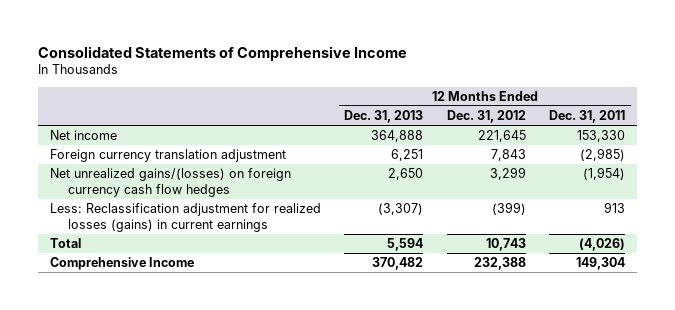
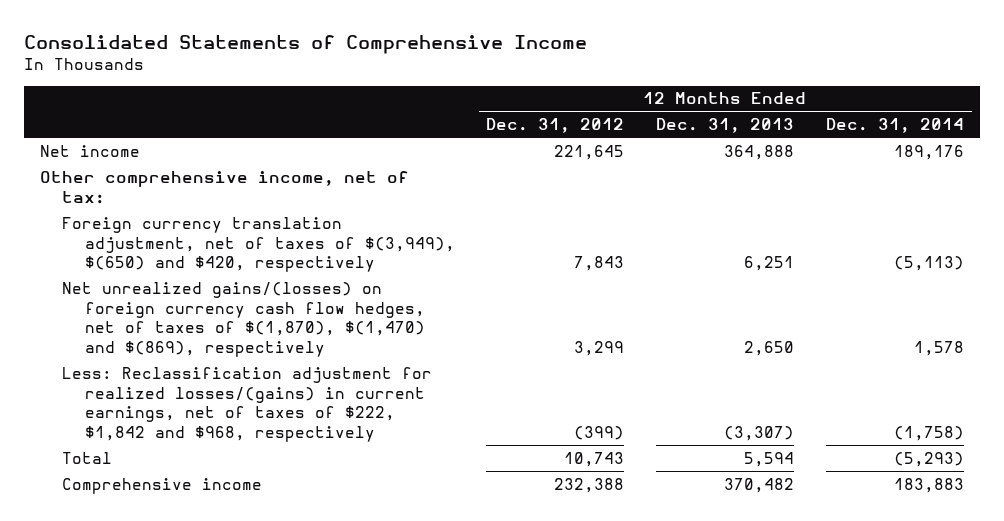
- | 12 Months Ended Dec. 31, 2013 | 12 Months Ended Dec. 31, 2012 | 12 Months Ended Dec. 31, 2011
+ | 12 Months Ended Dec. 31, 2012 | 12 Months Ended Dec. 31, 2013 | 12 Months Ended Dec. 31, 2014
- Foreign currency translation adjustment | 6,251 | 7,843 | (2,985)
- Net unrealized gains/(losses) on foreign currency cash flow hedges | 2,650 | 3,299 | (1,954)
- Less: Reclassification adjustment for realized losses (gains) in current earnings | (3,307) | (399) | 913
+ Other comprehensive income, net of tax:
+ Foreign currency translation adjustment, net of taxes of $(3,949), $(650) and $420, respectively | 7,843 | 6,251 | (5,113)
+ Net unrealized gains/(losses) on foreign currency cash flow hedges, net of taxes of $(1,870), $(1,470) and $(869), respectively | 3,299 | 2,650 | 1,578
+ Less: Reclassification adjustment for realized losses/(gains) in current earnings, net of taxes of $222, $1,842 and $968, respectively | (399) | (3,307) | (1,758)
- Comprehensive Income | 370,482 | 232,388 | 149,304
+ Comprehensive income | 232,388 | 370,482 | 183,883

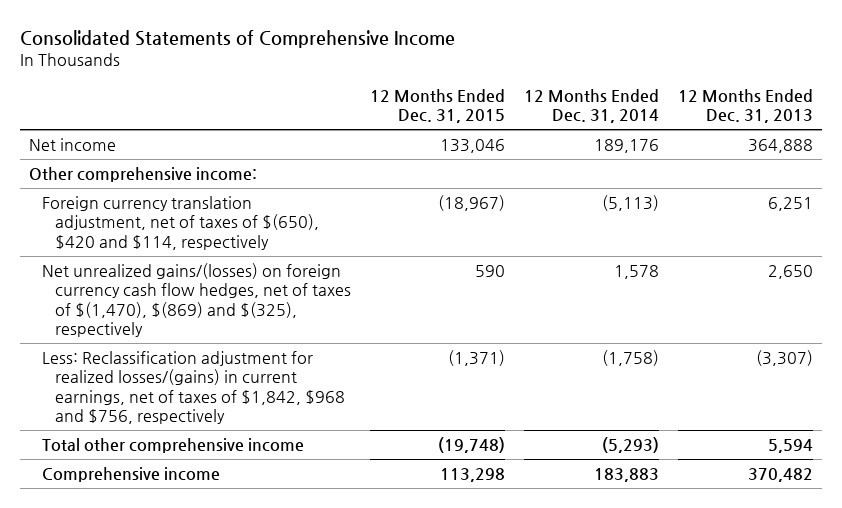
- | 12 Months Ended Dec. 31, 2012 | 12 Months Ended Dec. 31, 2013 | 12 Months Ended Dec. 31, 2014
+ | 12 Months Ended Dec. 31, 2015 | 12 Months Ended Dec. 31, 2014 | 12 Months Ended Dec. 31, 2013
- Other comprehensive income, net of tax:
- Foreign currency translation adjustment, net of taxes of $(3,949), $(650) and $420, respectively | 7,843 | 6,251 | (5,113)
- Net unrealized gains/(losses) on foreign currency cash flow hedges, net of taxes of $(1,870), $(1,470) and $(869), respectively | 3,299 | 2,650 | 1,578
- Less: Reclassification adjustment for realized losses/(gains) in current earnings, net of taxes of $222, $1,842 and $968, respectively | (399) | (3,307) | (1,758)
- Total | 10,743 | 5,594 | (5,293)
+ Other comprehensive income:
+ Foreign currency translation adjustment, net of taxes of $(650), $420 and $114, respectively | (18,967) | (5,113) | 6,251
+ Net unrealized gains/(losses) on foreign currency cash flow hedges, net of taxes of $(1,470), $(869) and $(325), respectively | 590 | 1,578 | 2,650
+ Less: Reclassification adjustment for realized losses/(gains) in current earnings, net of taxes of $1,842, $968 and $756, respectively | (1,371) | (1,758) | (3,307)
+ Total other comprehensive income | (19,748) | (5,293) | 5,594

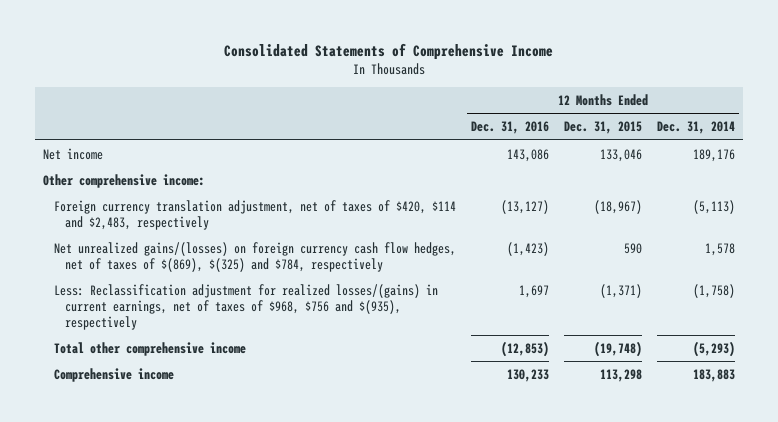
- | 12 Months Ended Dec. 31, 2015 | 12 Months Ended Dec. 31, 2014 | 12 Months Ended Dec. 31, 2013
+ | 12 Months Ended Dec. 31, 2016 | 12 Months Ended Dec. 31, 2015 | 12 Months Ended Dec. 31, 2014
- Foreign currency translation adjustment, net of taxes of $(650), $420 and $114, respectively | (18,967) | (5,113) | 6,251
- Net unrealized gains/(losses) on foreign currency cash flow hedges, net of taxes of $(1,470), $(869) and $(325), respectively | 590 | 1,578 | 2,650
- Less: Reclassification adjustment for realized losses/(gains) in current earnings, net of taxes of $1,842, $968 and $756, respectively | (1,371) | (1,758) | (3,307)
+ Foreign currency translation adjustment, net of taxes of $420, $114 and $2,483, respectively | (13,127) | (18,967) | (5,113)
+ Net unrealized gains/(losses) on foreign currency cash flow hedges, net of taxes of $(869), $(325) and $784, respectively | (1,423) | 590 | 1,578
+ Less: Reclassification adjustment for realized losses/(gains) in current earnings, net of taxes of $968, $756 and $(935), respectively | 1,697 | (1,371) | (1,758)

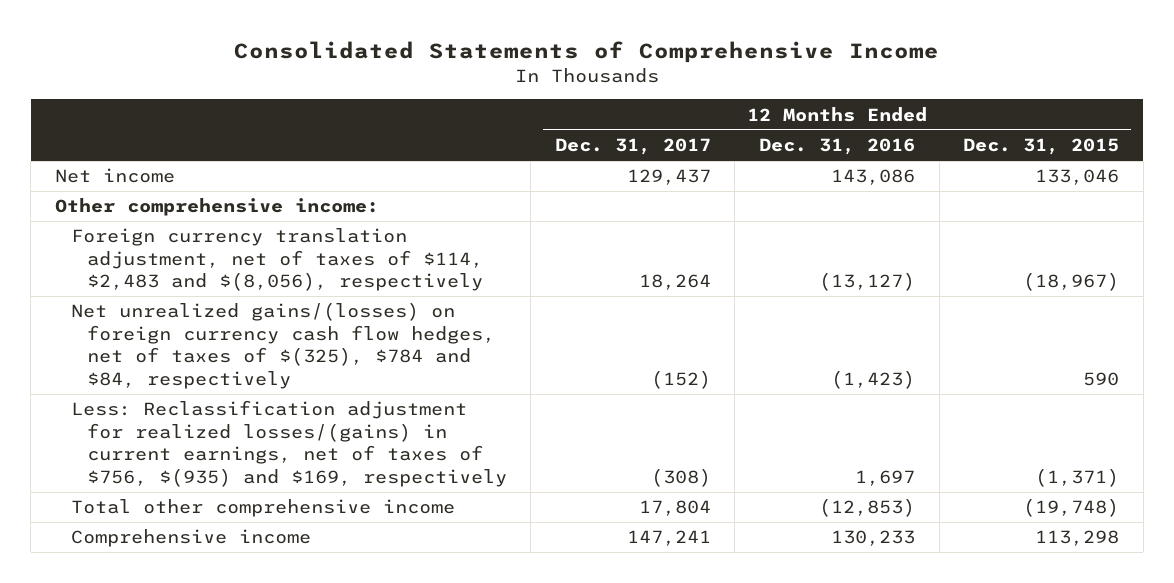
- | 12 Months Ended Dec. 31, 2016 | 12 Months Ended Dec. 31, 2015 | 12 Months Ended Dec. 31, 2014
+ | 12 Months Ended Dec. 31, 2017 | 12 Months Ended Dec. 31, 2016 | 12 Months Ended Dec. 31, 2015
- Foreign currency translation adjustment, net of taxes of $420, $114 and $2,483, respectively | (13,127) | (18,967) | (5,113)
- Net unrealized gains/(losses) on foreign currency cash flow hedges, net of taxes of $(869), $(325) and $784, respectively | (1,423) | 590 | 1,578
- Less: Reclassification adjustment for realized losses/(gains) in current earnings, net of taxes of $968, $756 and $(935), respectively | 1,697 | (1,371) | (1,758)
+ Foreign currency translation adjustment, net of taxes of $114, $2,483 and $(8,056), respectively | 18,264 | (13,127) | (18,967)
+ Net unrealized gains/(losses) on foreign currency cash flow hedges, net of taxes of $(325), $784 and $84, respectively | (152) | (1,423) | 590
+ Less: Reclassification adjustment for realized losses/(gains) in current earnings, net of taxes of $756, $(935) and $169, respectively | (308) | 1,697 | (1,371)

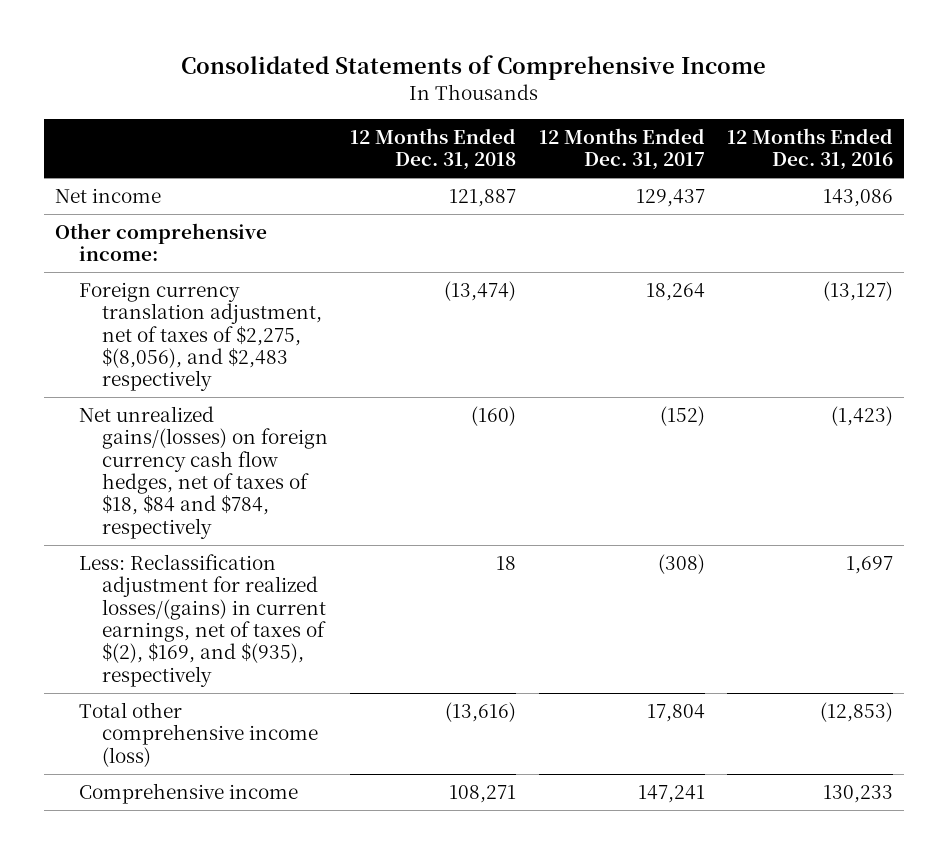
- | 12 Months Ended Dec. 31, 2017 | 12 Months Ended Dec. 31, 2016 | 12 Months Ended Dec. 31, 2015
+ | 12 Months Ended Dec. 31, 2018 | 12 Months Ended Dec. 31, 2017 | 12 Months Ended Dec. 31, 2016
- Foreign currency translation adjustment, net of taxes of $114, $2,483 and $(8,056), respectively | 18,264 | (13,127) | (18,967)
- Net unrealized gains/(losses) on foreign currency cash flow hedges, net of taxes of $(325), $784 and $84, respectively | (152) | (1,423) | 590
- Less: Reclassification adjustment for realized losses/(gains) in current earnings, net of taxes of $756, $(935) and $169, respectively | (308) | 1,697 | (1,371)
- Total other comprehensive income | 17,804 | (12,853) | (19,748)
+ Foreign currency translation adjustment, net of taxes of $2,275, $(8,056), and $2,483 respectively | (13,474) | 18,264 | (13,127)
+ Net unrealized gains/(losses) on foreign currency cash flow hedges, net of taxes of $18, $84 and $784, respectively | (160) | (152) | (1,423)
+ Less: Reclassification adjustment for realized losses/(gains) in current earnings, net of taxes of $(2), $169, and $(935), respectively | 18 | (308) | 1,697
+ Total other comprehensive income (loss) | (13,616) | 17,804 | (12,853)

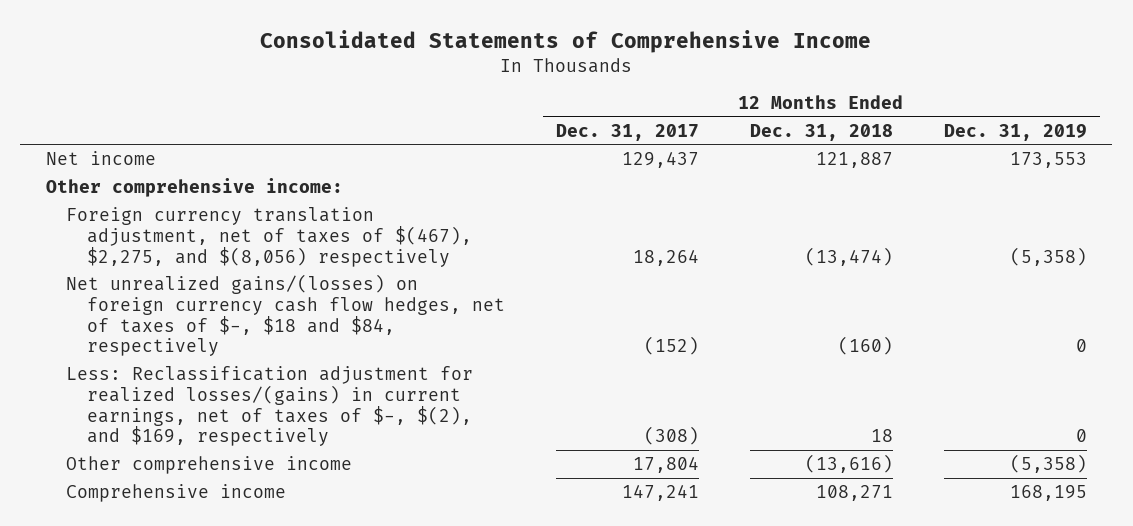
- | 12 Months Ended Dec. 31, 2018 | 12 Months Ended Dec. 31, 2017 | 12 Months Ended Dec. 31, 2016
+ | 12 Months Ended Dec. 31, 2017 | 12 Months Ended Dec. 31, 2018 | 12 Months Ended Dec. 31, 2019
- Foreign currency translation adjustment, net of taxes of $2,275, $(8,056), and $2,483 respectively | (13,474) | 18,264 | (13,127)
- Net unrealized gains/(losses) on foreign currency cash flow hedges, net of taxes of $18, $84 and $784, respectively | (160) | (152) | (1,423)
- Less: Reclassification adjustment for realized losses/(gains) in current earnings, net of taxes of $(2), $169, and $(935), respectively | 18 | (308) | 1,697
- Total other comprehensive income (loss) | (13,616) | 17,804 | (12,853)
+ Foreign currency translation adjustment, net of taxes of $(467), $2,275, and $(8,056) respectively | 18,264 | (13,474) | (5,358)
+ Net unrealized gains/(losses) on foreign currency cash flow hedges, net of taxes of $-, $18 and $84, respectively | (152) | (160) | 0
+ Less: Reclassification adjustment for realized losses/(gains) in current earnings, net of taxes of $-, $(2), and $169, respectively | (308) | 18 | 0
+ Other comprehensive income | 17,804 | (13,616) | (5,358)

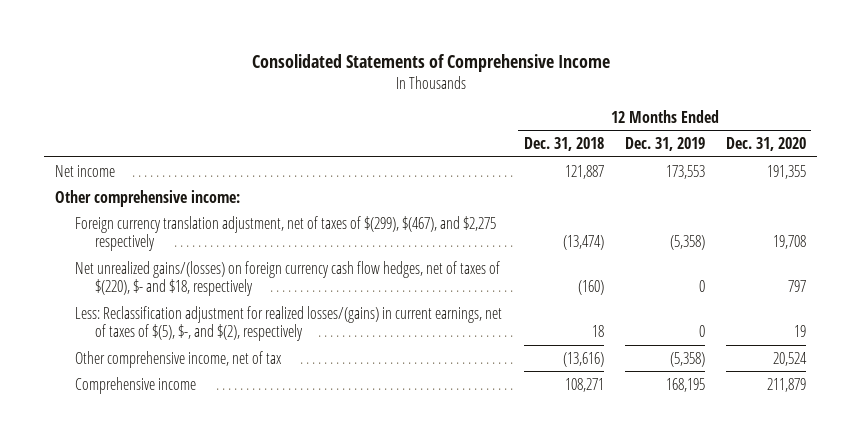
- | 12 Months Ended Dec. 31, 2017 | 12 Months Ended Dec. 31, 2018 | 12 Months Ended Dec. 31, 2019
+ | 12 Months Ended Dec. 31, 2018 | 12 Months Ended Dec. 31, 2019 | 12 Months Ended Dec. 31, 2020
- Foreign currency translation adjustment, net of taxes of $(467), $2,275, and $(8,056) respectively | 18,264 | (13,474) | (5,358)
- Net unrealized gains/(losses) on foreign currency cash flow hedges, net of taxes of $-, $18 and $84, respectively | (152) | (160) | 0
- Less: Reclassification adjustment for realized losses/(gains) in current earnings, net of taxes of $-, $(2), and $169, respectively | (308) | 18 | 0
- Other comprehensive income | 17,804 | (13,616) | (5,358)
+ Foreign currency translation adjustment, net of taxes of $(299), $(467), and $2,275 respectively | (13,474) | (5,358) | 19,708
+ Net unrealized gains/(losses) on foreign currency cash flow hedges, net of taxes of $(220), $- and $18, respectively | (160) | 0 | 797
+ Less: Reclassification adjustment for realized losses/(gains) in current earnings, net of taxes of $(5), $-, and $(2), respectively | 18 | 0 | 19
+ Other comprehensive income, net of tax | (13,616) | (5,358) | 20,524

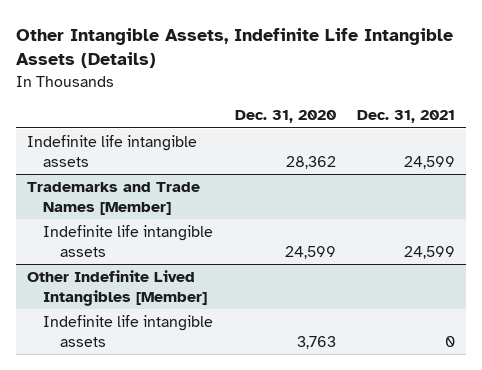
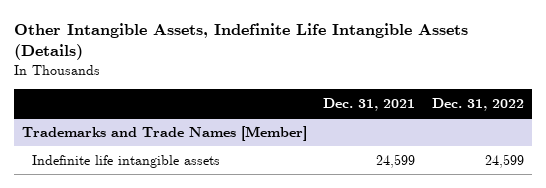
- | Dec. 31, 2020 | Dec. 31, 2021
+ | Dec. 31, 2021 | Dec. 31, 2022
- Indefinite life intangible assets | 28,362 | 24,599
- Other Indefinite Lived Intangibles [Member]
- Indefinite life intangible assets | 3,763 | 0

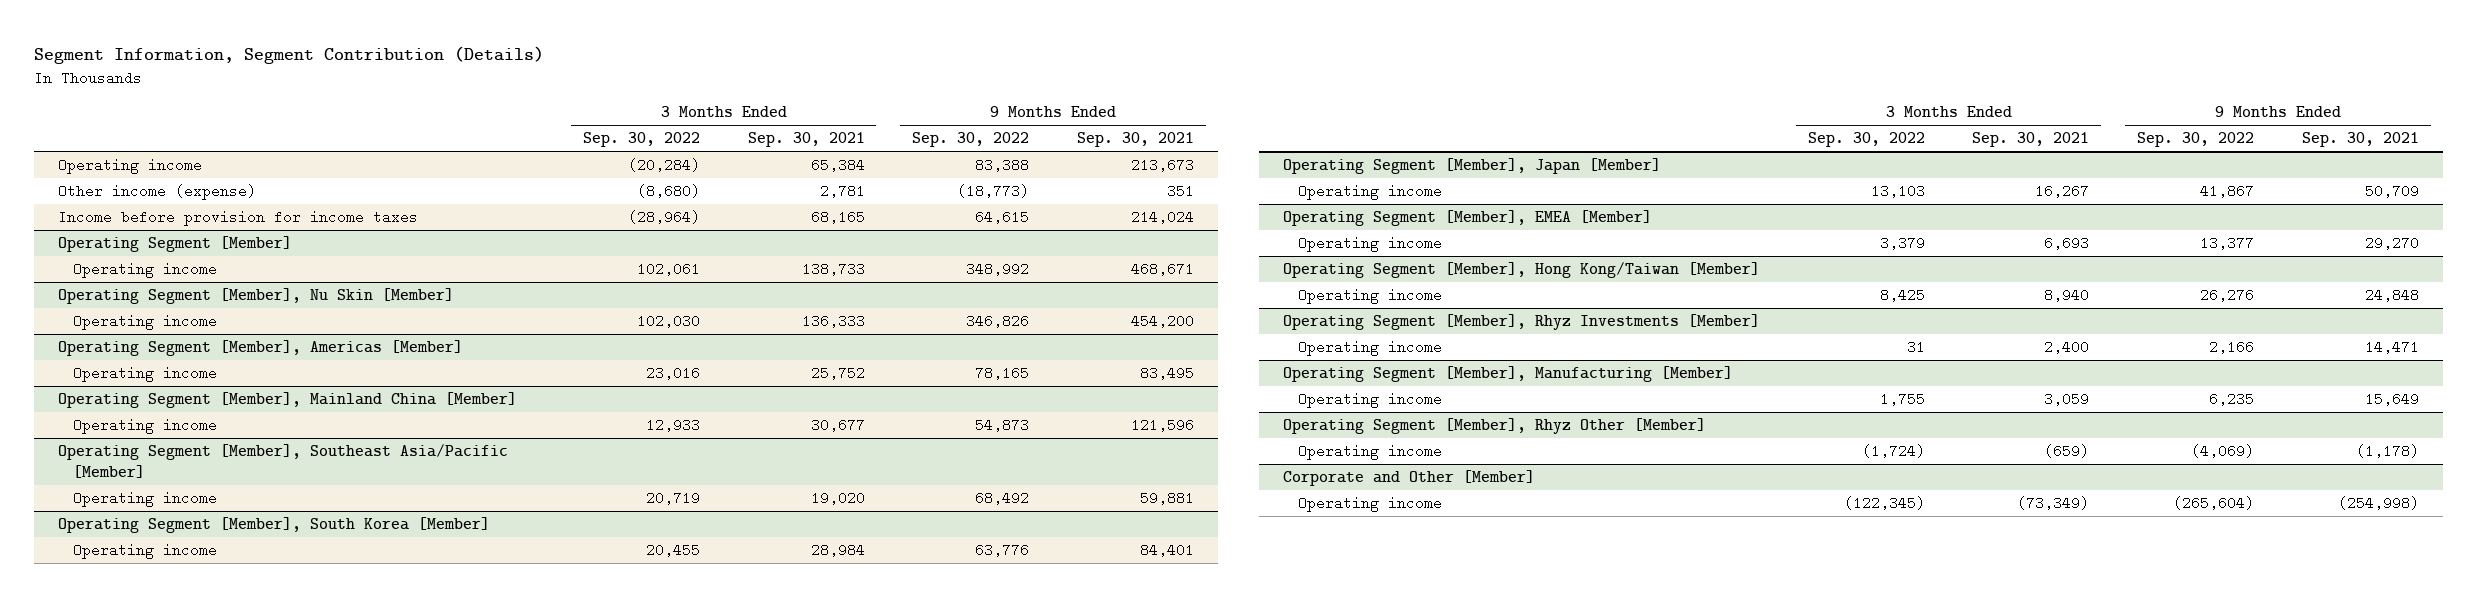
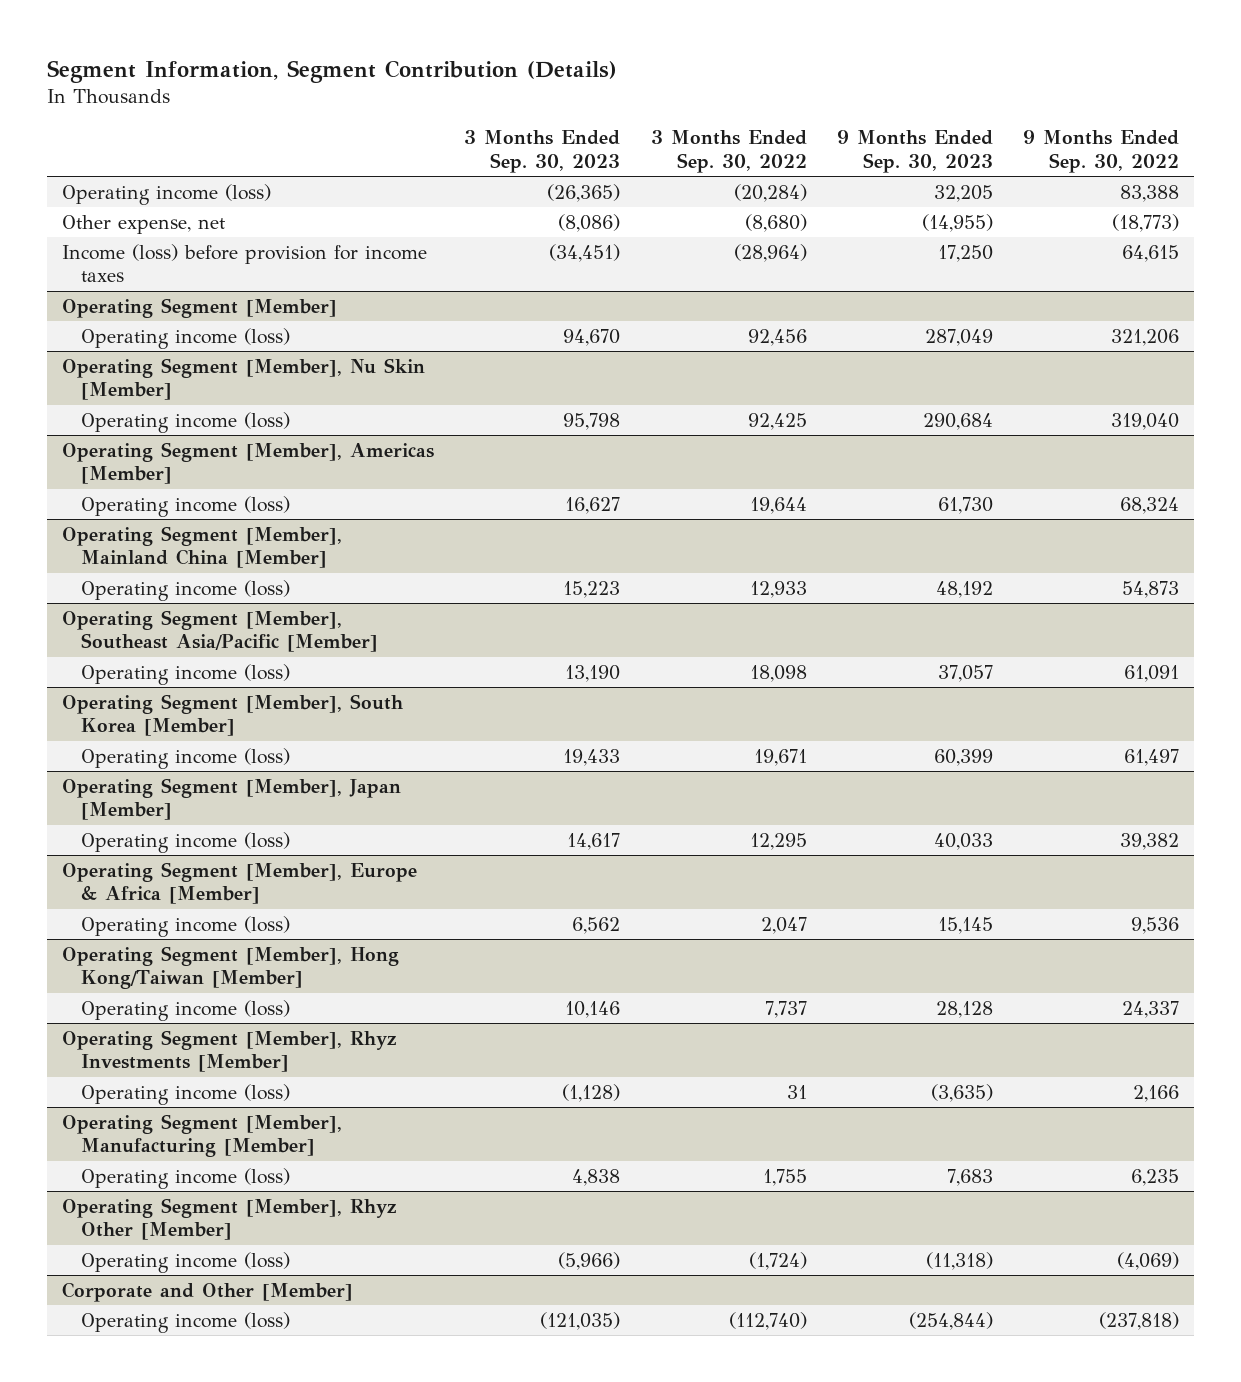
- | 3 Months Ended Sep. 30, 2022 | 3 Months Ended Sep. 30, 2021 | 9 Months Ended Sep. 30, 2022 | 9 Months Ended Sep. 30, 2021
+ | 3 Months Ended Sep. 30, 2023 | 3 Months Ended Sep. 30, 2022 | 9 Months Ended Sep. 30, 2023 | 9 Months Ended Sep. 30, 2022
- Operating income | (20,284) | 65,384 | 83,388 | 213,673
- Other income (expense) | (8,680) | 2,781 | (18,773) | 351
- Income before provision for income taxes | (28,964) | 68,165 | 64,615 | 214,024
+ Operating income (loss) | (26,365) | (20,284) | 32,205 | 83,388
+ Other expense, net | (8,086) | (8,680) | (14,955) | (18,773)
+ Income (loss) before provision for income taxes | (34,451) | (28,964) | 17,250 | 64,615
@ Operating Segment [Member]
- Operating income | 102,061 | 138,733 | 348,992 | 468,671
+ Operating income (loss) | 94,670 | 92,456 | 287,049 | 321,206
@ Operating Segment [Member], Nu Skin [Member]
- Operating income | 102,030 | 136,333 | 346,826 | 454,200
+ Operating income (loss) | 95,798 | 92,425 | 290,684 | 319,040
@ Operating Segment [Member], Americas [Member]
- Operating income | 23,016 | 25,752 | 78,165 | 83,495
+ Operating income (loss) | 16,627 | 19,644 | 61,730 | 68,324
@ Operating Segment [Member], Mainland China [Member]
- Operating income | 12,933 | 30,677 | 54,873 | 121,596
+ Operating income (loss) | 15,223 | 12,933 | 48,192 | 54,873
@ Operating Segment [Member], Southeast Asia/Pacific [Member]
- Operating income | 20,719 | 19,020 | 68,492 | 59,881
+ Operating income (loss) | 13,190 | 18,098 | 37,057 | 61,091
@ Operating Segment [Member], South Korea [Member]
- Operating income | 20,455 | 28,984 | 63,776 | 84,401
+ Operating income (loss) | 19,433 | 19,671 | 60,399 | 61,497
@ Operating Segment [Member], Japan [Member]
- Operating income | 13,103 | 16,267 | 41,867 | 50,709
- Operating Segment [Member], EMEA [Member]
- Operating income | 3,379 | 6,693 | 13,377 | 29,270
@ Operating Segment [Member], Japan [Member]
+ Operating income (loss) | 14,617 | 12,295 | 40,033 | 39,382
+ Operating Segment [Member], Europe & Africa [Member]
+ Operating income (loss) | 6,562 | 2,047 | 15,145 | 9,536
@ Operating Segment [Member], Hong Kong/Taiwan [Member]
- Operating income | 8,425 | 8,940 | 26,276 | 24,848
+ Operating income (loss) | 10,146 | 7,737 | 28,128 | 24,337
@ Operating Segment [Member], Rhyz Investments [Member]
- Operating income | 31 | 2,400 | 2,166 | 14,471
+ Operating income (loss) | (1,128) | 31 | (3,635) | 2,166
@ Operating Segment [Member], Manufacturing [Member]
- Operating income | 1,755 | 3,059 | 6,235 | 15,649
+ Operating income (loss) | 4,838 | 1,755 | 7,683 | 6,235
@ Operating Segment [Member], Rhyz Other [Member]
- Operating income | (1,724) | (659) | (4,069) | (1,178)
+ Operating income (loss) | (5,966) | (1,724) | (11,318) | (4,069)
@ Corporate and Other [Member]
- Operating income | (122,345) | (73,349) | (265,604) | (254,998)
+ Operating income (loss) | (121,035) | (112,740) | (254,844) | (237,818)

